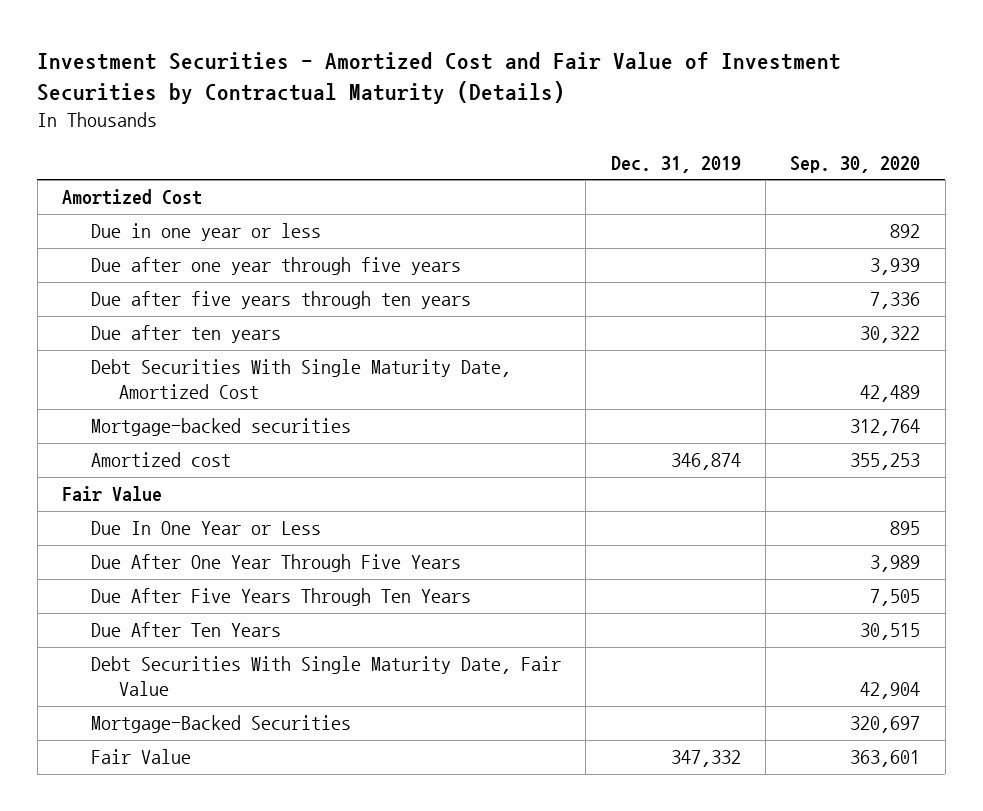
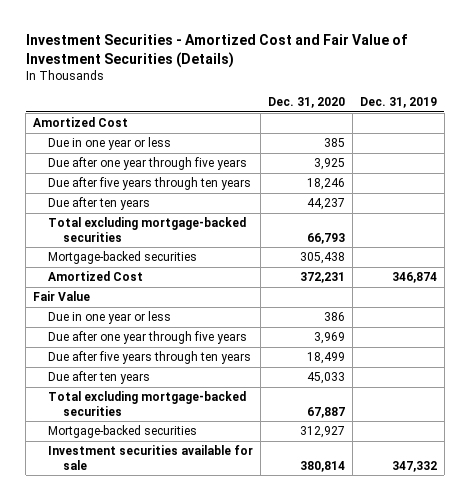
- Investment Securities - Amortized Cost and Fair Value of Investment Securities by Contractual Maturity (Details)
+ Investment Securities - Amortized Cost and Fair Value of Investment Securities (Details)
- | Dec. 31, 2019 | Sep. 30, 2020
+ | Dec. 31, 2020 | Dec. 31, 2019
- Debt Securities With Single Maturity Date, Amortized Cost | | 42,489
+ Total excluding mortgage-backed securities | 66,793 |
- Amortized cost | 346,874 | 355,253
+ Amortized Cost | 372,231 | 346,874
- Due In One Year or Less | | 895
- Due After One Year Through Five Years | | 3,989
- Due After Five Years Through Ten Years | | 7,505
- Due After Ten Years | | 30,515
- Debt Securities With Single Maturity Date, Fair Value | | 42,904
- Mortgage-Backed Securities | | 320,697
- Fair Value | 347,332 | 363,601
+ Due in one year or less | 386 |
+ Due after one year through five years | 3,969 |
+ Due after five years through ten years | 18,499 |
+ Due after ten years | 45,033 |
+ Total excluding mortgage-backed securities | 67,887 |
+ Mortgage-backed securities | 312,927 |
+ Investment securities available for sale | 380,814 | 347,332

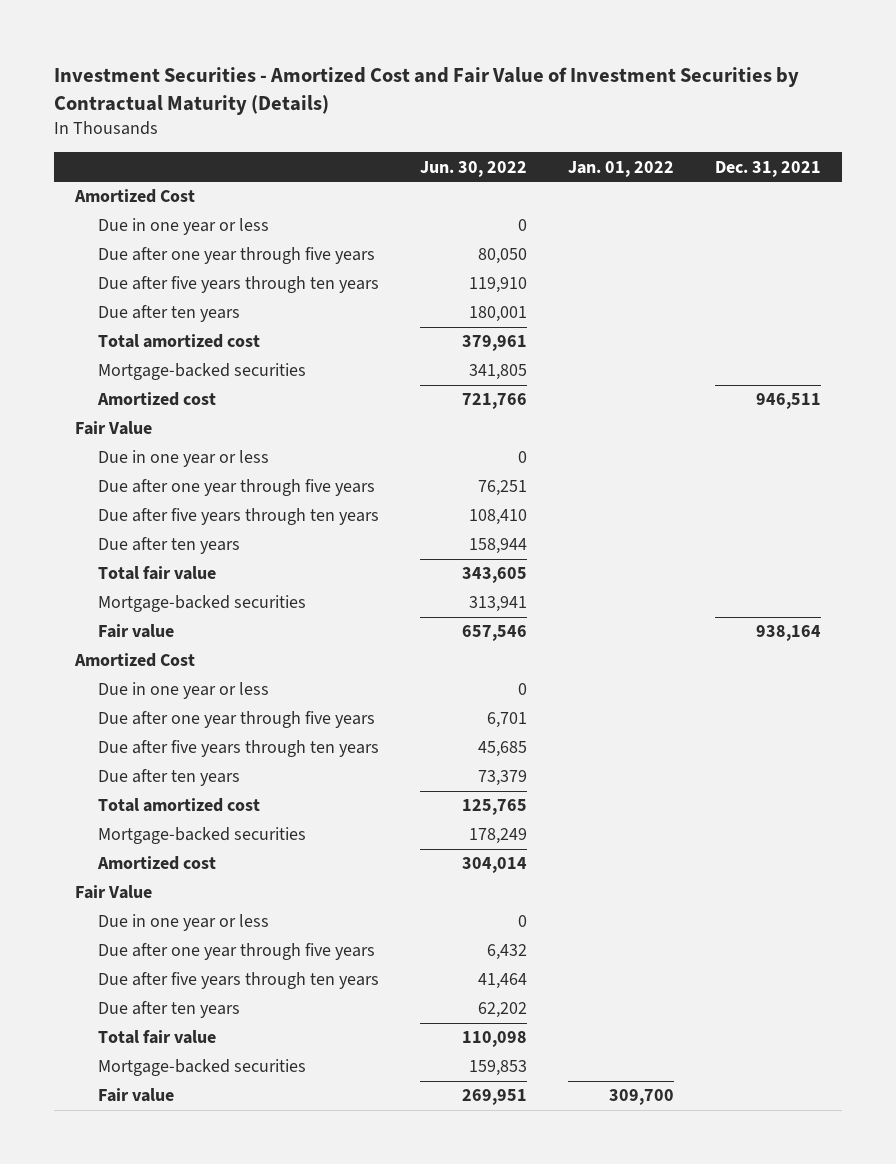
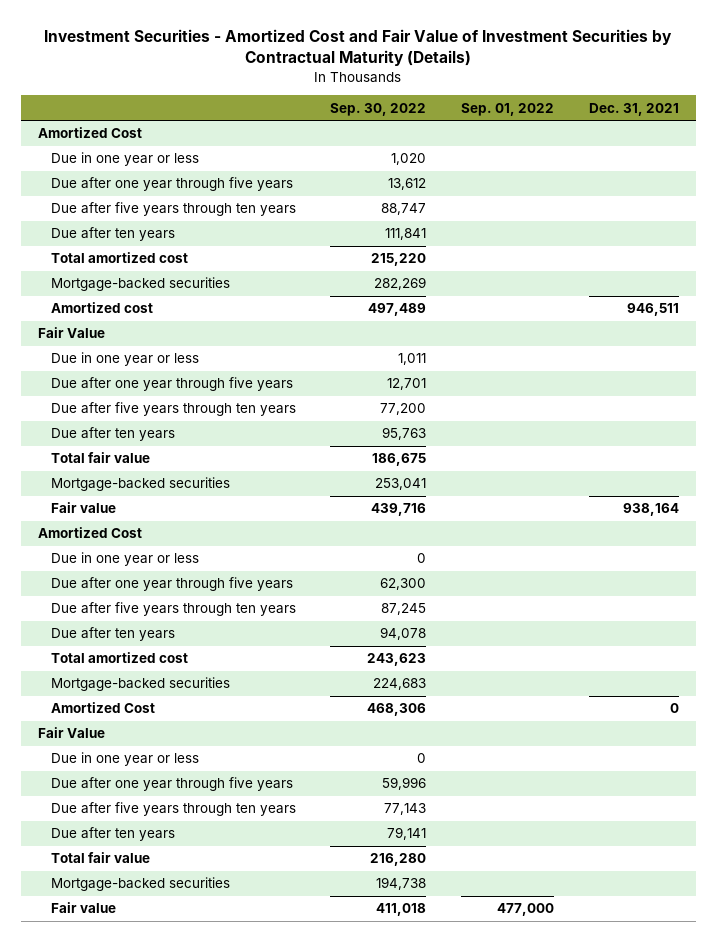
- | Jun. 30, 2022 | Jan. 01, 2022 | Dec. 31, 2021
+ | Sep. 30, 2022 | Sep. 01, 2022 | Dec. 31, 2021
- Amortized cost | 304,014 | |
+ Amortized Cost | 468,306 | | 0

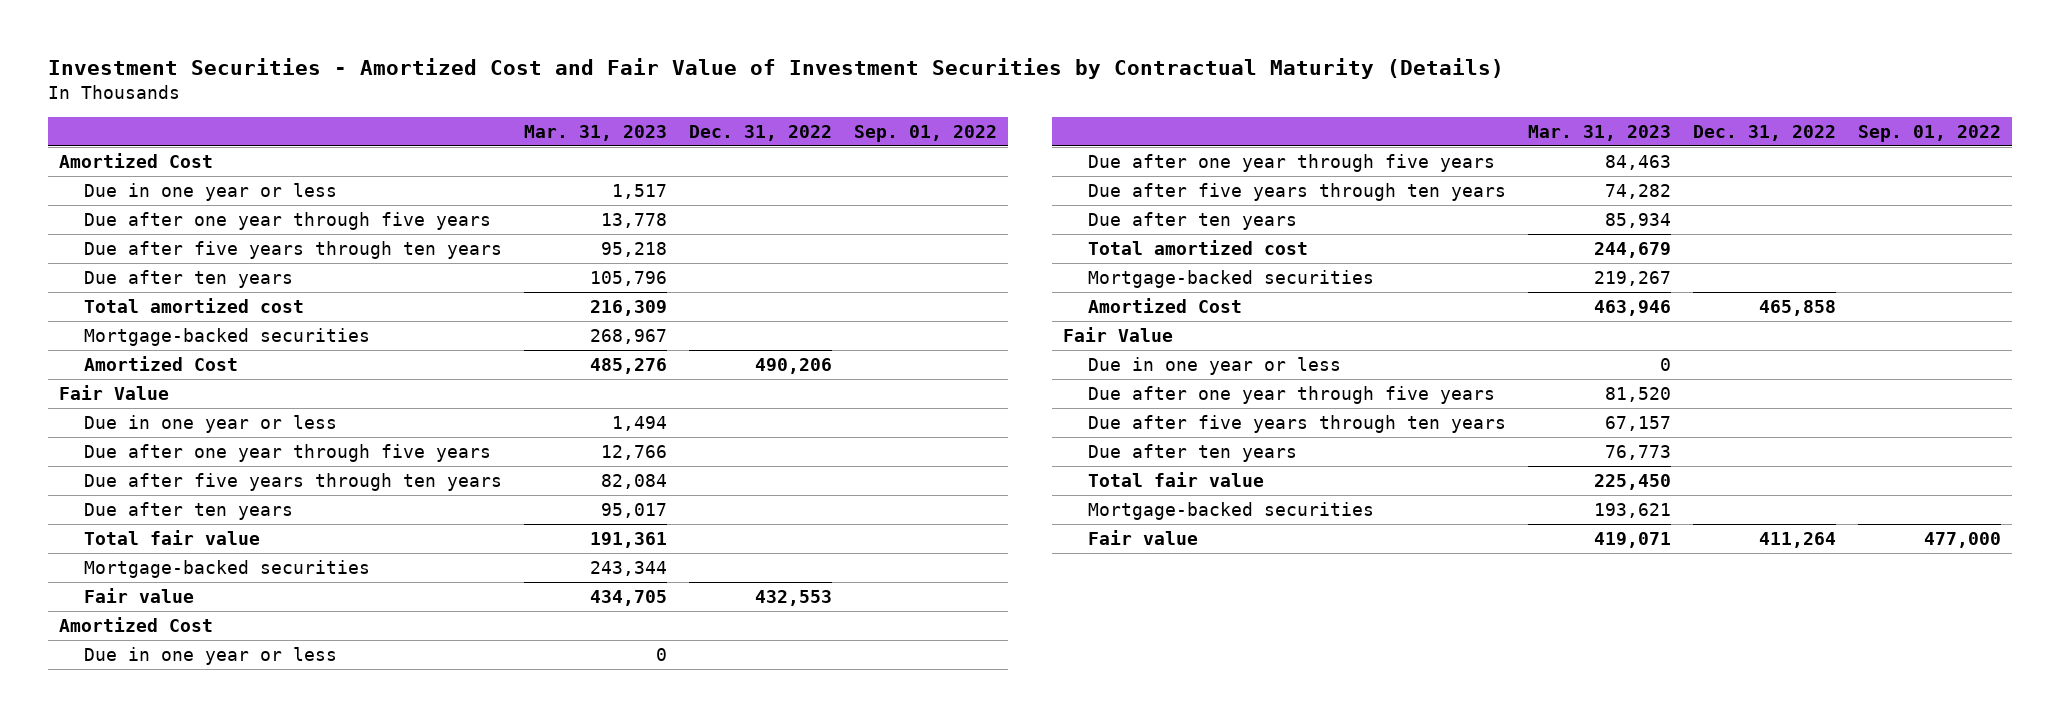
- | Sep. 30, 2022 | Sep. 01, 2022 | Dec. 31, 2021
+ | Mar. 31, 2023 | Dec. 31, 2022 | Sep. 01, 2022
- Amortized cost | 497,489 | | 946,511
+ Amortized Cost | 485,276 | 490,206 |

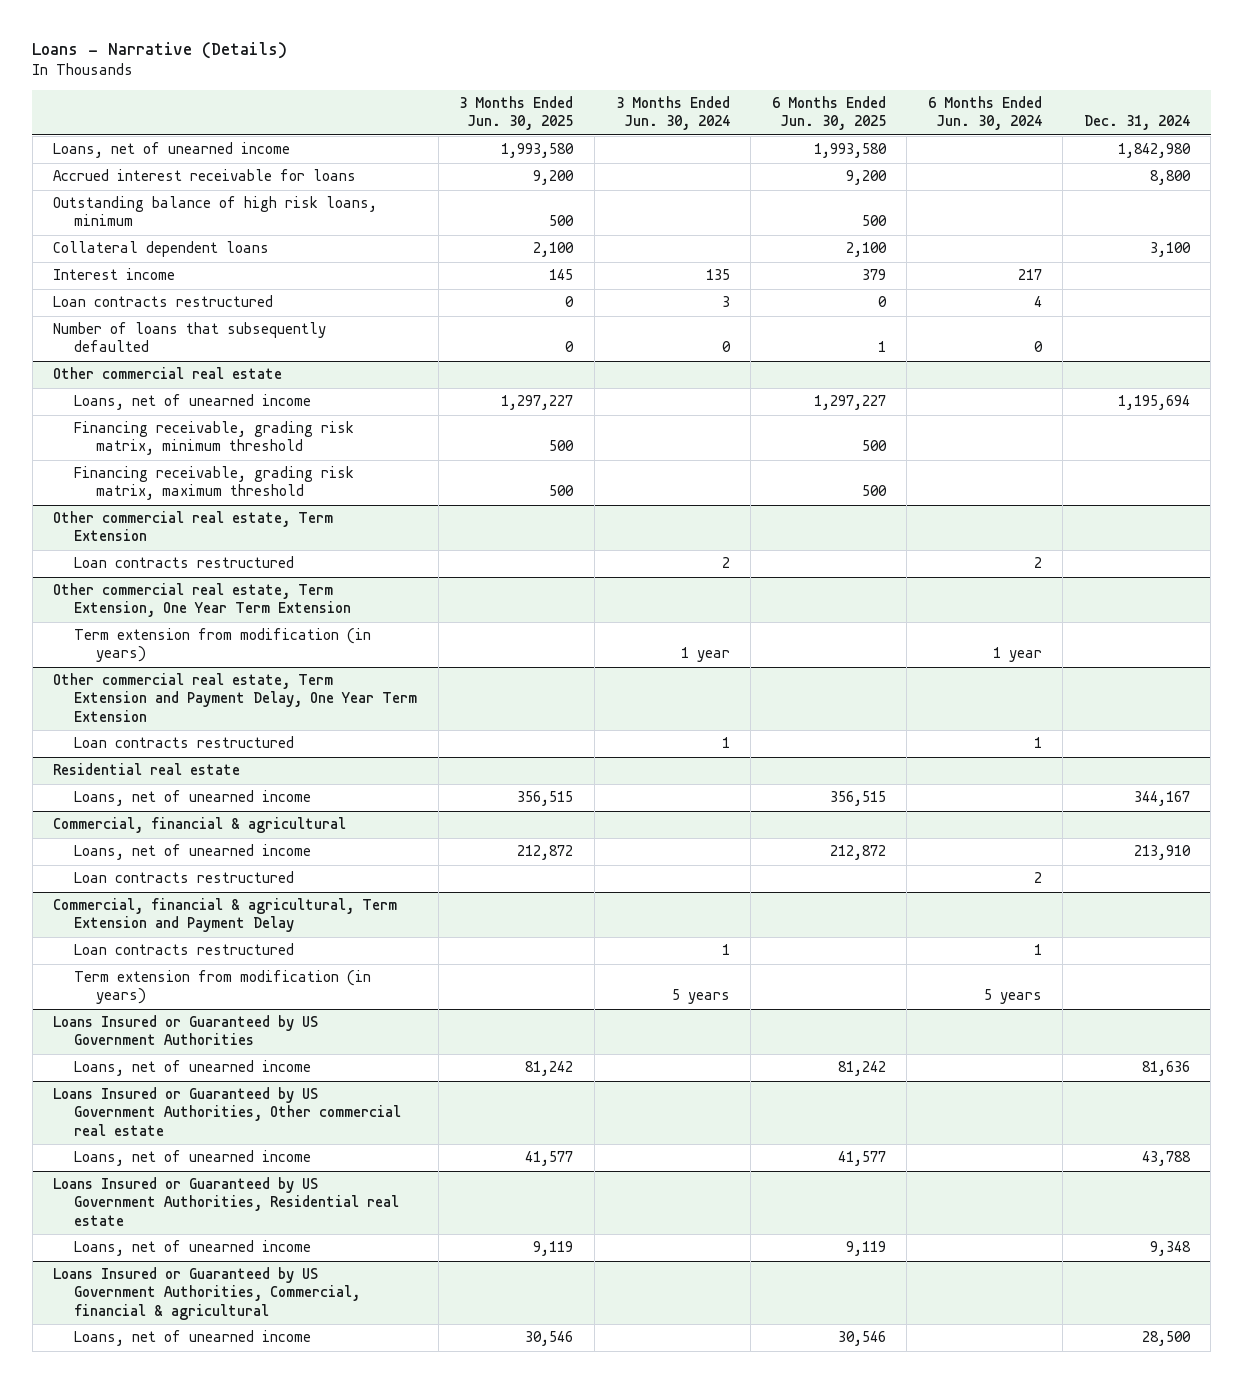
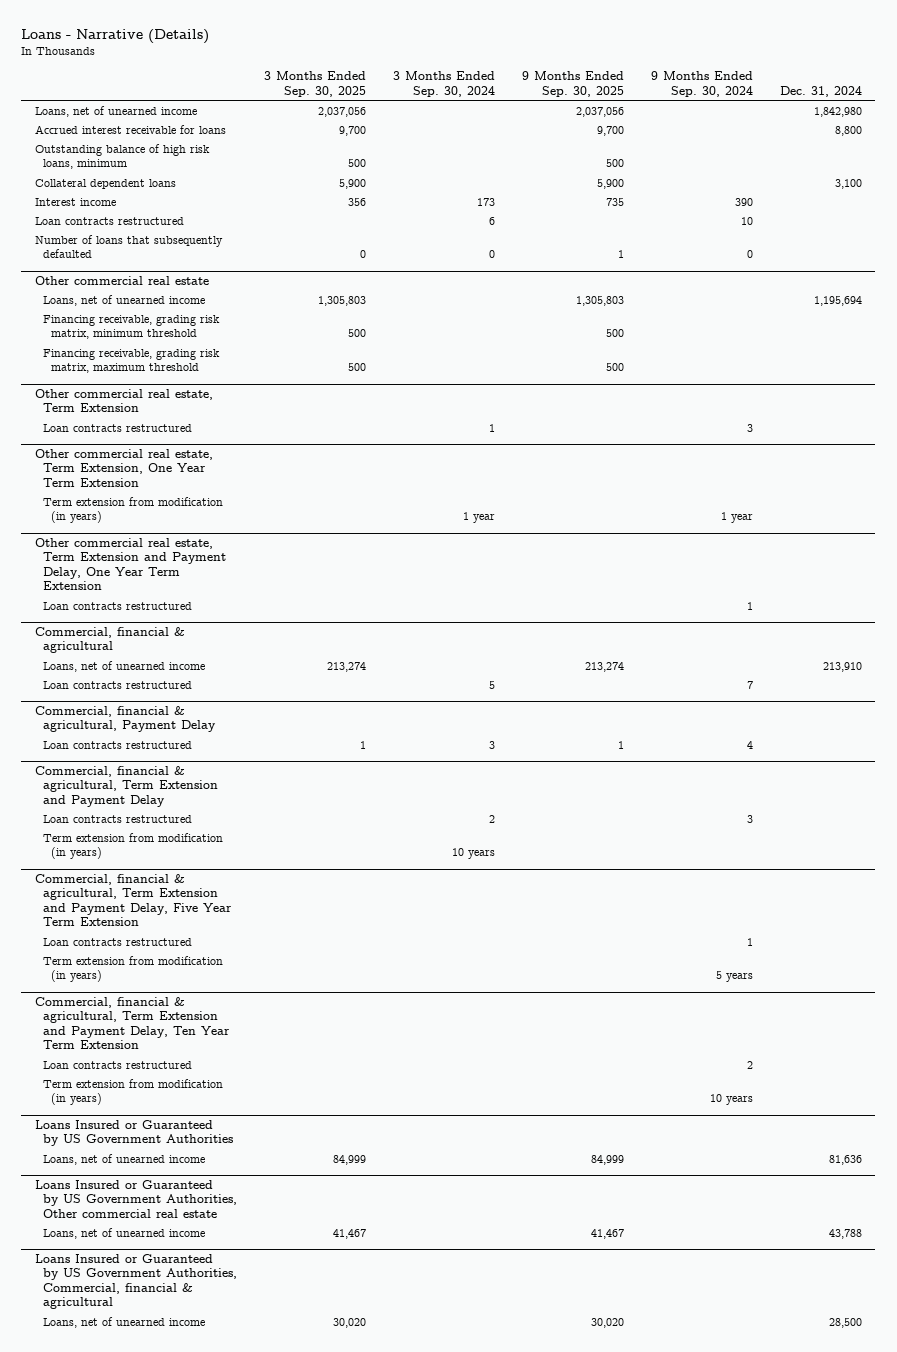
- | 3 Months Ended Jun. 30, 2025 | 3 Months Ended Jun. 30, 2024 | 6 Months Ended Jun. 30, 2025 | 6 Months Ended Jun. 30, 2024 | Dec. 31, 2024
+ | 3 Months Ended Sep. 30, 2025 | 3 Months Ended Sep. 30, 2024 | 9 Months Ended Sep. 30, 2025 | 9 Months Ended Sep. 30, 2024 | Dec. 31, 2024
- Residential real estate
- Loans, net of unearned income | 356,515 | | 356,515 | | 344,167
+ Commercial, financial & agricultural, Payment Delay
+ Loan contracts restructured | 1 | 3 | 1 | 4 |
+ Commercial, financial & agricultural, Term Extension and Payment Delay, Five Year Term Extension
+ Loan contracts restructured | | | | 1 |
+ Term extension from modification (in years) | | | | 5 years |
+ Commercial, financial & agricultural, Term Extension and Payment Delay, Ten Year Term Extension
+ Loan contracts restructured | | | | 2 |
+ Term extension from modification (in years) | | | | 10 years |
- Loans Insured or Guaranteed by US Government Authorities, Residential real estate
- Loans, net of unearned income | 9,119 | | 9,119 | | 9,348

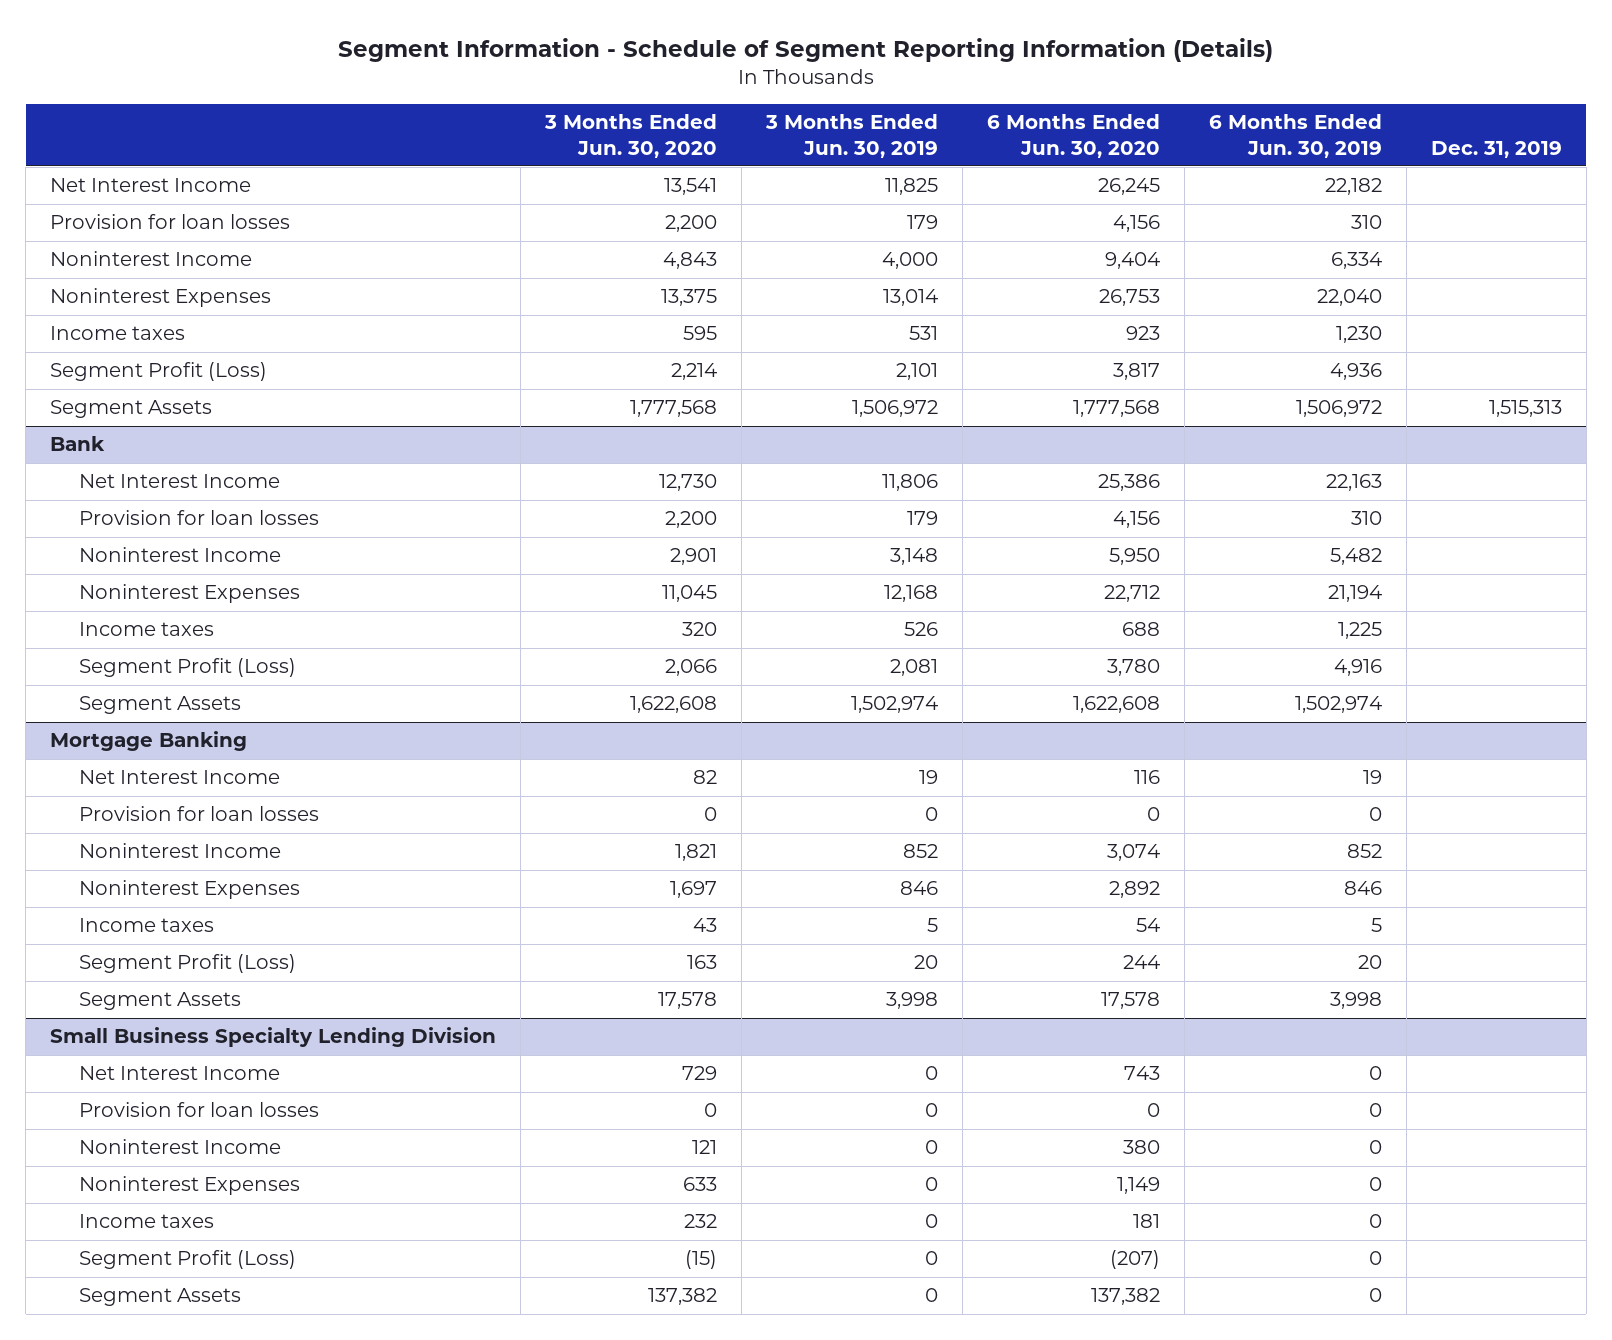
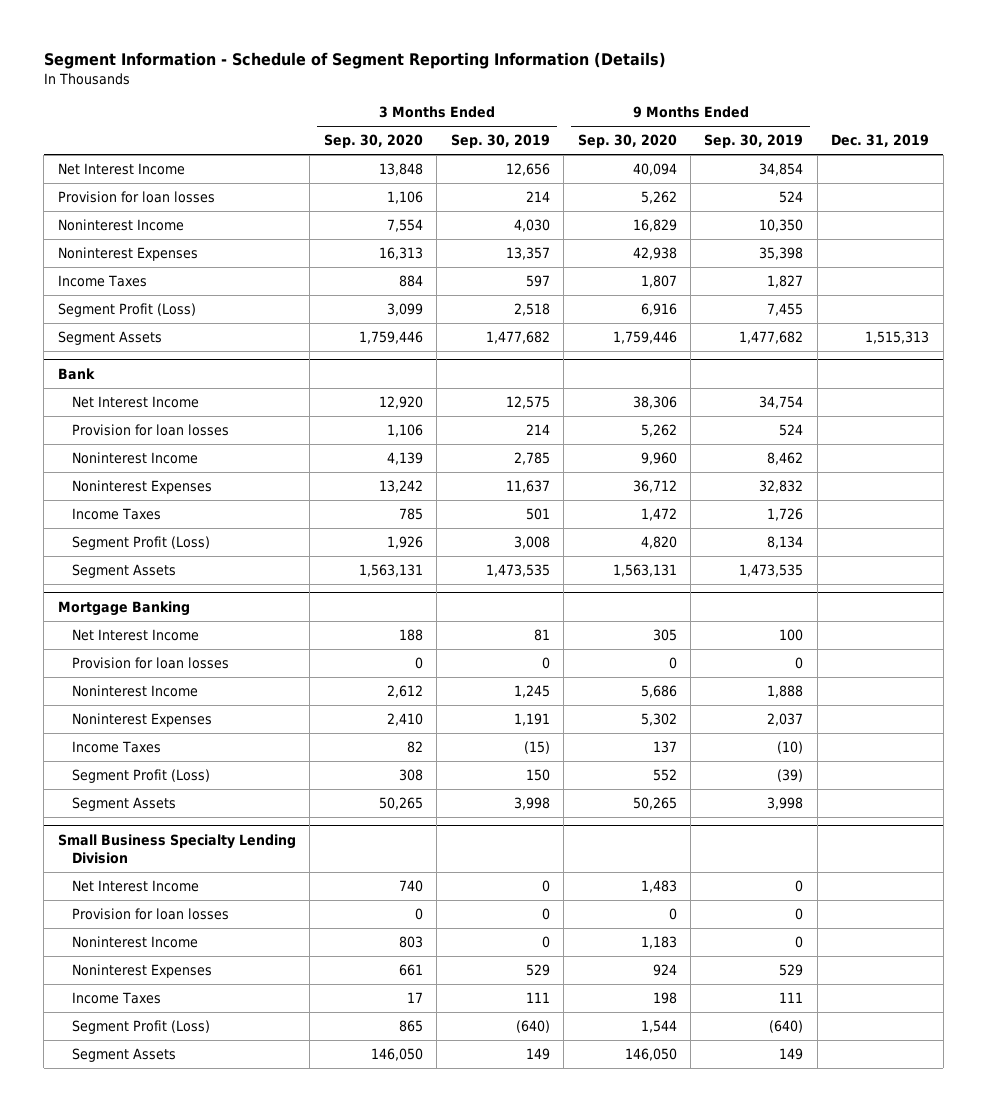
- | 3 Months Ended Jun. 30, 2020 | 3 Months Ended Jun. 30, 2019 | 6 Months Ended Jun. 30, 2020 | 6 Months Ended Jun. 30, 2019 | Dec. 31, 2019
+ | 3 Months Ended Sep. 30, 2020 | 3 Months Ended Sep. 30, 2019 | 9 Months Ended Sep. 30, 2020 | 9 Months Ended Sep. 30, 2019 | Dec. 31, 2019
- Income taxes | 595 | 531 | 923 | 1,230 |
+ Income Taxes | 884 | 597 | 1,807 | 1,827 |
@ Bank
- Income taxes | 320 | 526 | 688 | 1,225 |
+ Income Taxes | 785 | 501 | 1,472 | 1,726 |
@ Mortgage Banking
- Income taxes | 43 | 5 | 54 | 5 |
+ Income Taxes | 82 | (15) | 137 | (10) |
@ Small Business Specialty Lending Division
- Income taxes | 232 | 0 | 181 | 0 |
+ Income Taxes | 17 | 111 | 198 | 111 |

